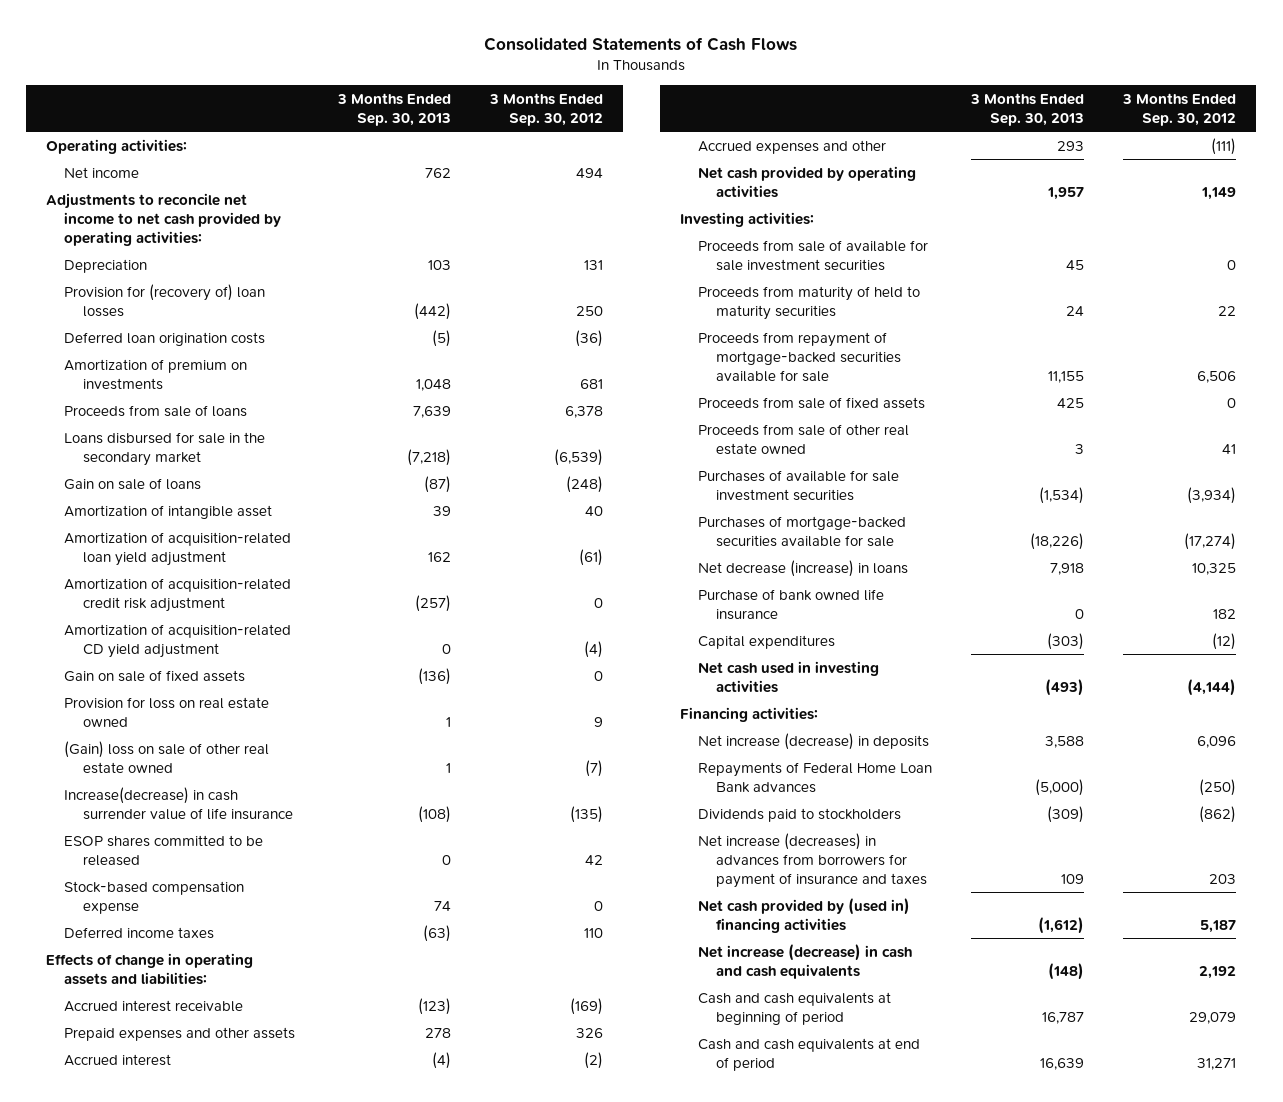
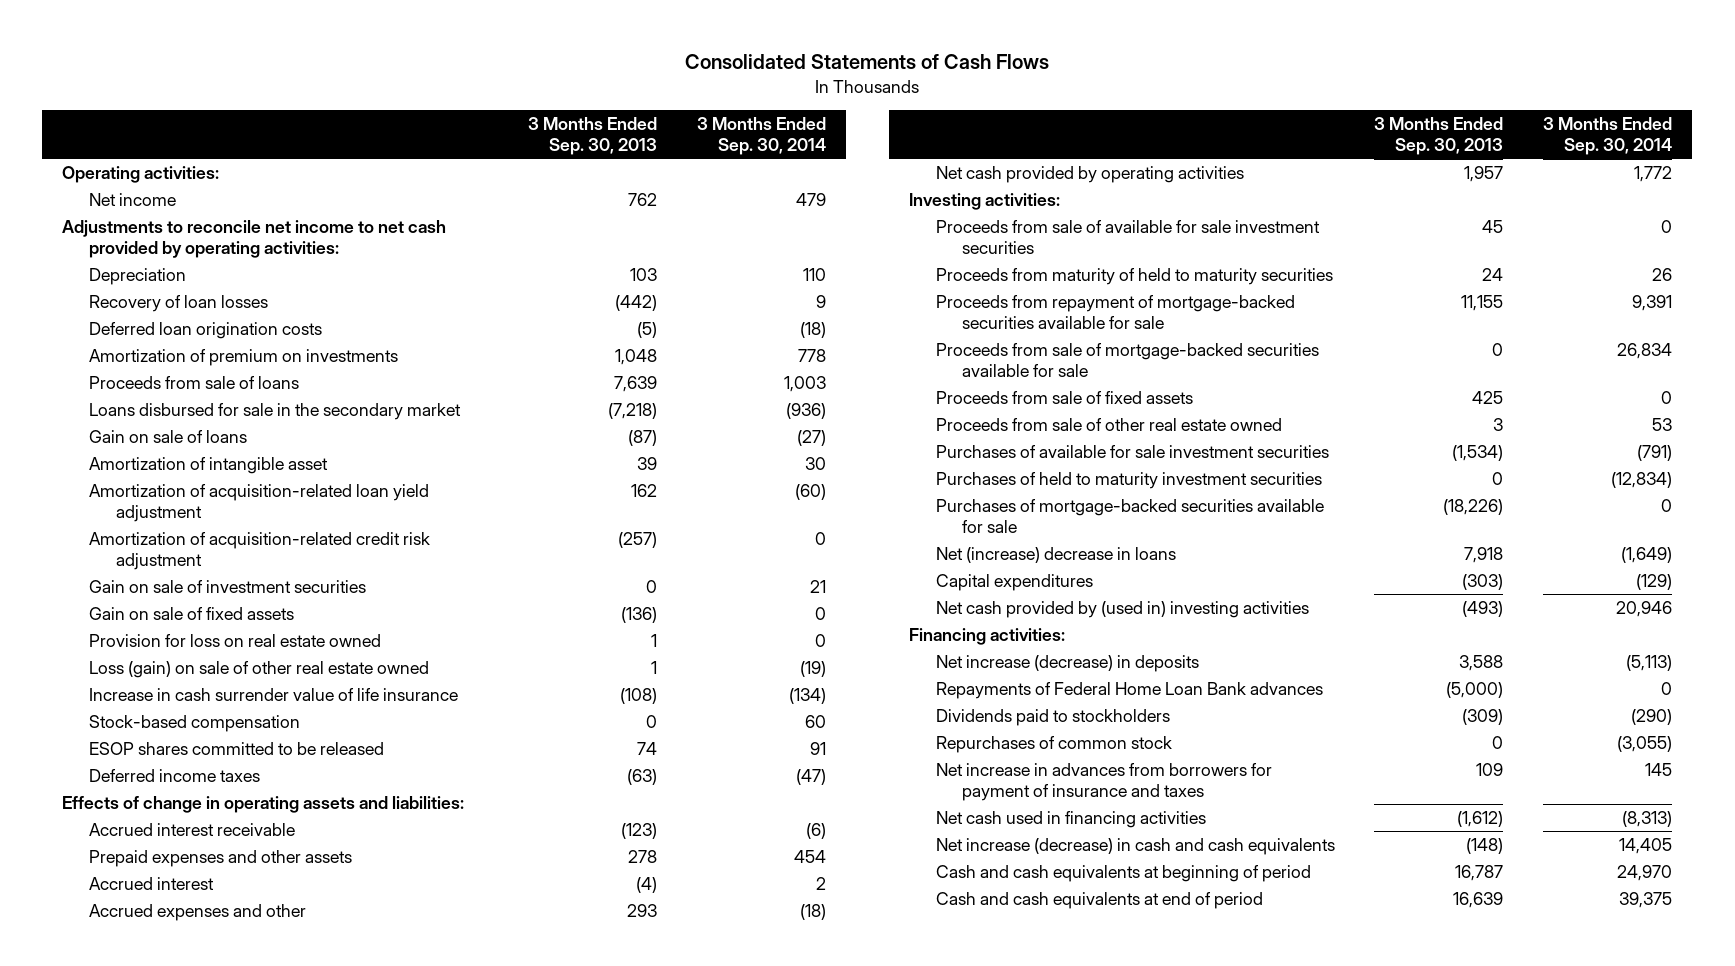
- | 3 Months Ended Sep. 30, 2013 | 3 Months Ended Sep. 30, 2012
+ | 3 Months Ended Sep. 30, 2013 | 3 Months Ended Sep. 30, 2014
- Provision for (recovery of) loan losses | (442) | 250
+ Recovery of loan losses | (442) | 9
- Amortization of acquisition-related CD yield adjustment | 0 | (4)
+ Gain on sale of investment securities | 0 | 21
- (Gain) loss on sale of other real estate owned | 1 | (7)
- Increase(decrease) in cash surrender value of life insurance | (108) | (135)
- ESOP shares committed to be released | 0 | 42
- Stock-based compensation expense | 74 | 0
+ Loss (gain) on sale of other real estate owned | 1 | (19)
+ Increase in cash surrender value of life insurance | (108) | (134)
+ Stock-based compensation | 0 | 60
+ ESOP shares committed to be released | 74 | 91
+ Proceeds from sale of mortgage-backed securities available for sale | 0 | 26,834
+ Purchases of held to maturity investment securities | 0 | (12,834)
- Net decrease (increase) in loans | 7,918 | 10,325
- Purchase of bank owned life insurance | 0 | 182
+ Net (increase) decrease in loans | 7,918 | (1,649)
- Net cash used in investing activities | (493) | (4,144)
+ Net cash provided by (used in) investing activities | (493) | 20,946
- Net increase (decreases) in advances from borrowers for payment of insurance and taxes | 109 | 203
- Net cash provided by (used in) financing activities | (1,612) | 5,187
+ Repurchases of common stock | 0 | (3,055)
+ Net increase in advances from borrowers for payment of insurance and taxes | 109 | 145
+ Net cash used in financing activities | (1,612) | (8,313)

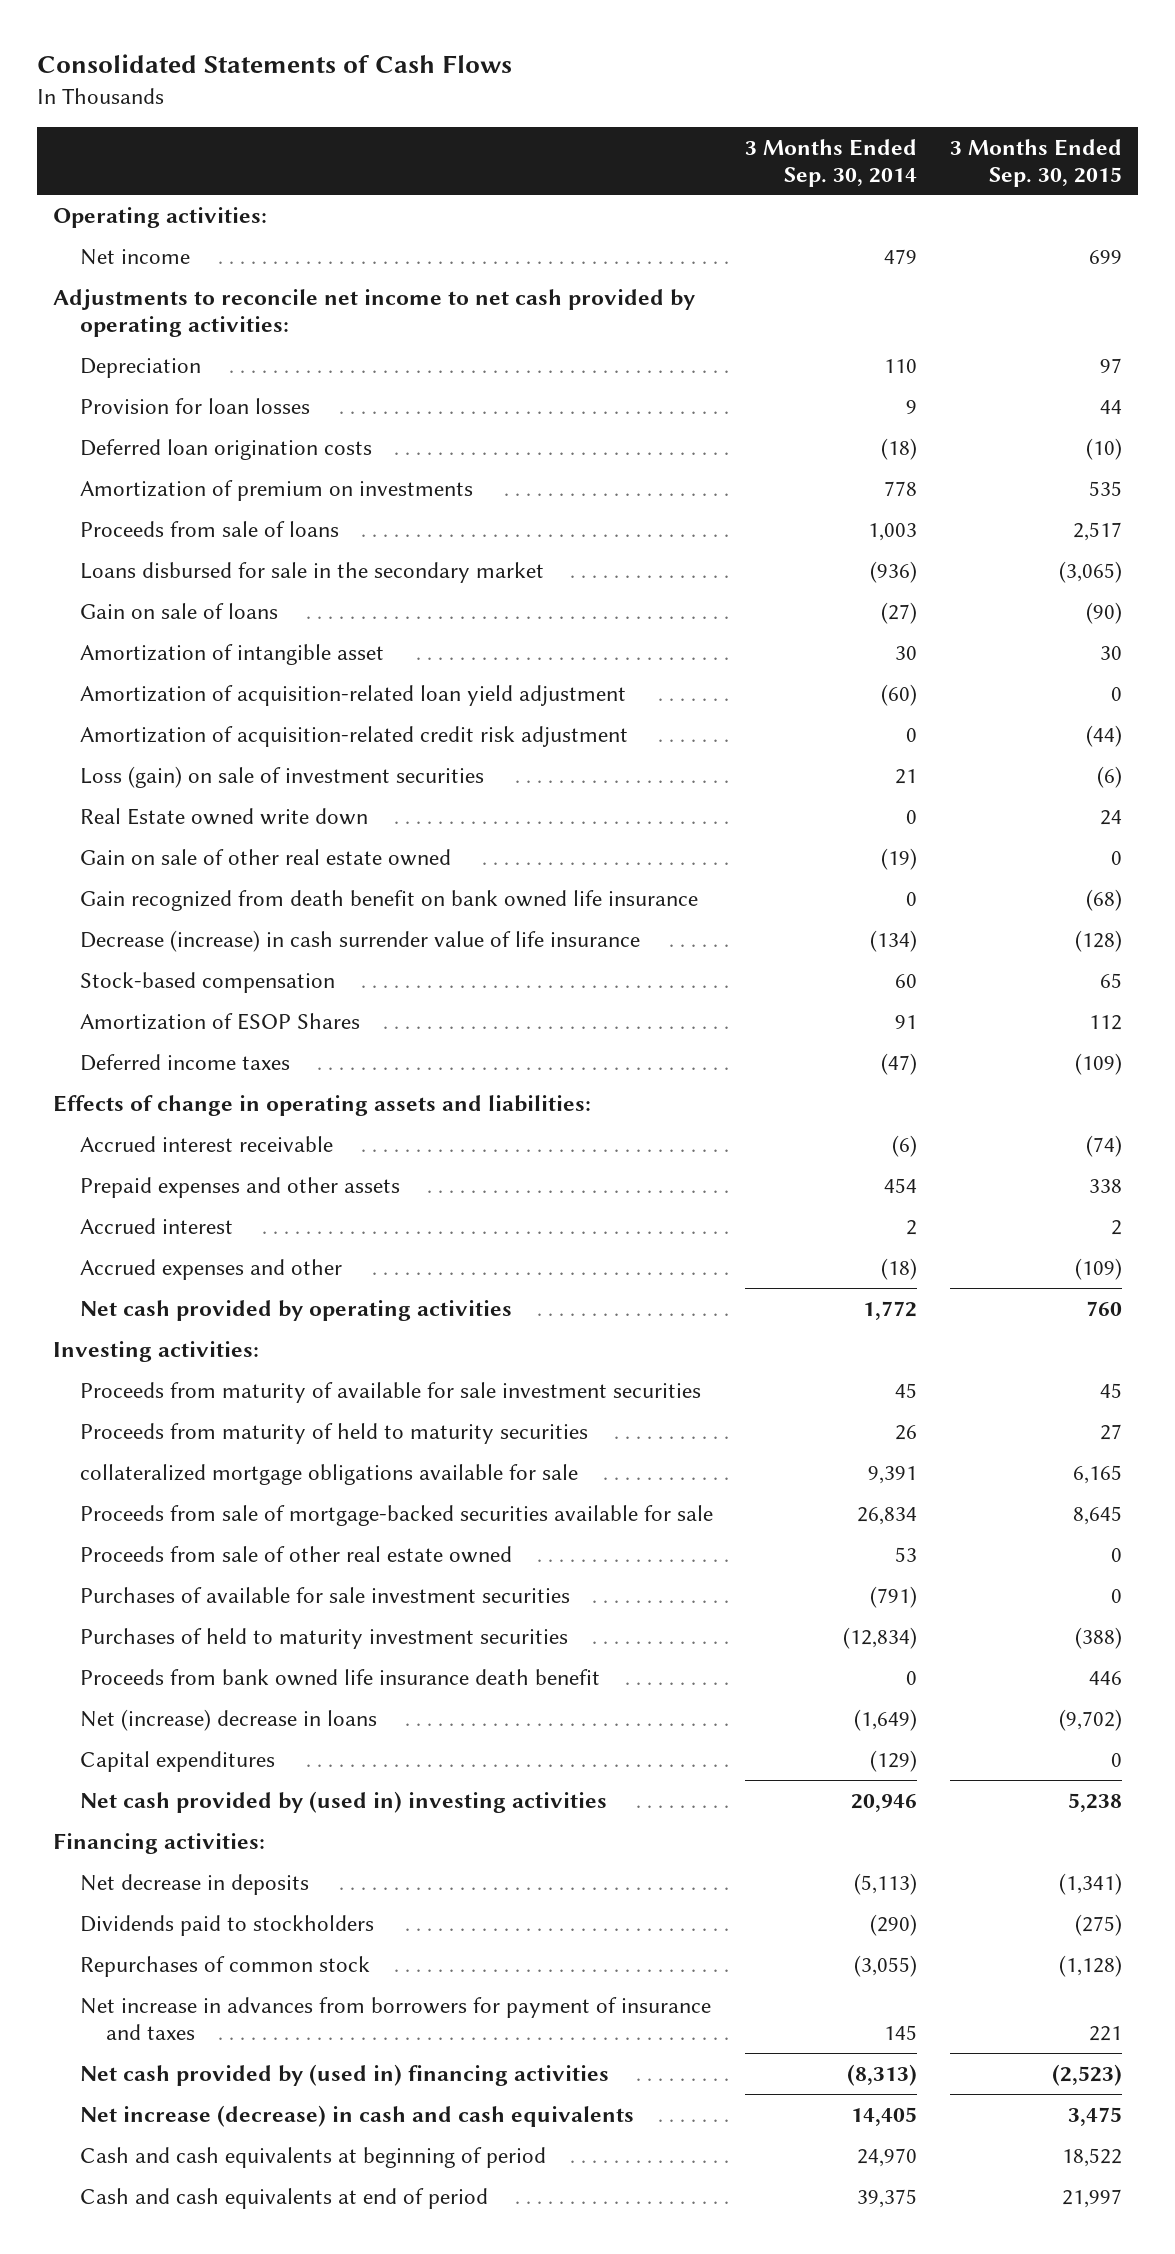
- | 3 Months Ended Sep. 30, 2013 | 3 Months Ended Sep. 30, 2014
+ | 3 Months Ended Sep. 30, 2014 | 3 Months Ended Sep. 30, 2015
- Recovery of loan losses | (442) | 9
+ Provision for loan losses | 9 | 44
- Gain on sale of investment securities | 0 | 21
- Gain on sale of fixed assets | (136) | 0
- Provision for loss on real estate owned | 1 | 0
- Loss (gain) on sale of other real estate owned | 1 | (19)
- Increase in cash surrender value of life insurance | (108) | (134)
+ Loss (gain) on sale of investment securities | 21 | (6)
+ Real Estate owned write down | 0 | 24
+ Gain on sale of other real estate owned | (19) | 0
+ Gain recognized from death benefit on bank owned life insurance | 0 | (68)
+ Decrease (increase) in cash surrender value of life insurance | (134) | (128)
- ESOP shares committed to be released | 74 | 91
+ Amortization of ESOP Shares | 91 | 112
- Proceeds from sale of available for sale investment securities | 45 | 0
+ Proceeds from maturity of available for sale investment securities | 45 | 45
- Proceeds from repayment of mortgage-backed securities available for sale | 11,155 | 9,391
+ collateralized mortgage obligations available for sale | 9,391 | 6,165
- Proceeds from sale of fixed assets | 425 | 0
- Purchases of mortgage-backed securities available for sale | (18,226) | 0
+ Proceeds from bank owned life insurance death benefit | 0 | 446
- Net increase (decrease) in deposits | 3,588 | (5,113)
- Repayments of Federal Home Loan Bank advances | (5,000) | 0
+ Net decrease in deposits | (5,113) | (1,341)
- Net cash used in financing activities | (1,612) | (8,313)
+ Net cash provided by (used in) financing activities | (8,313) | (2,523)

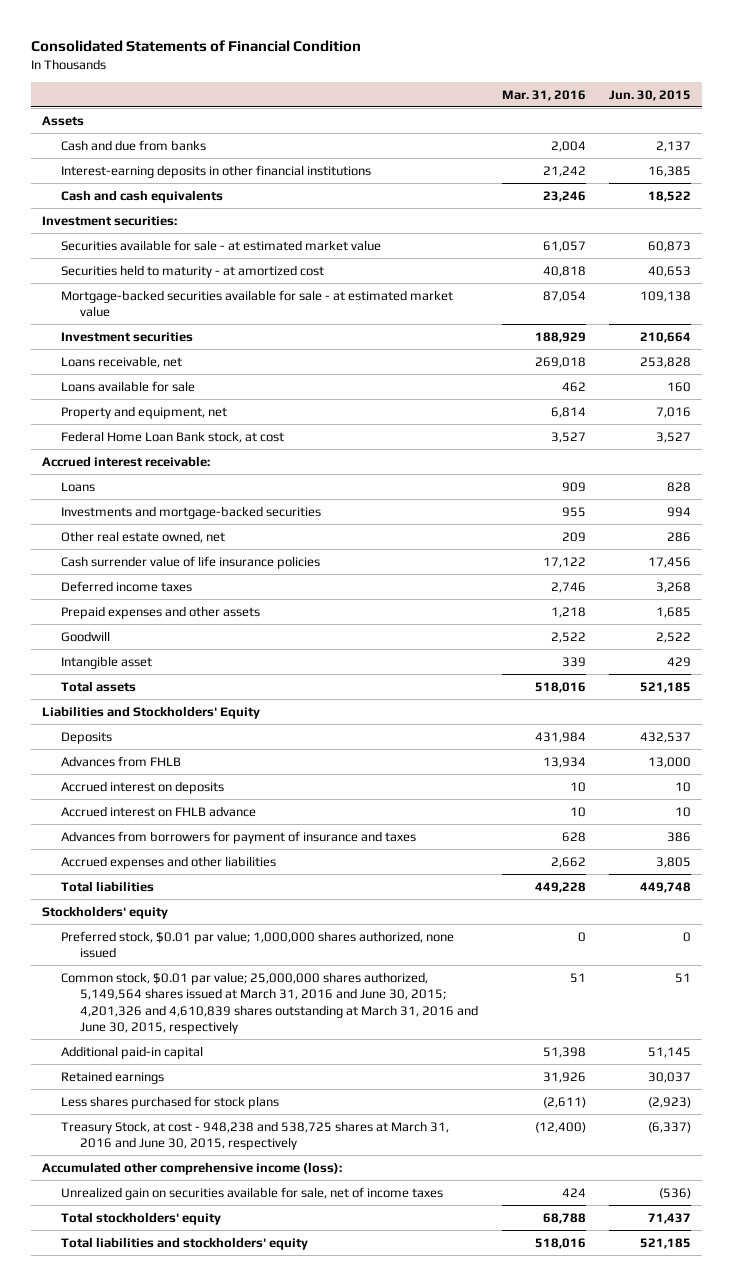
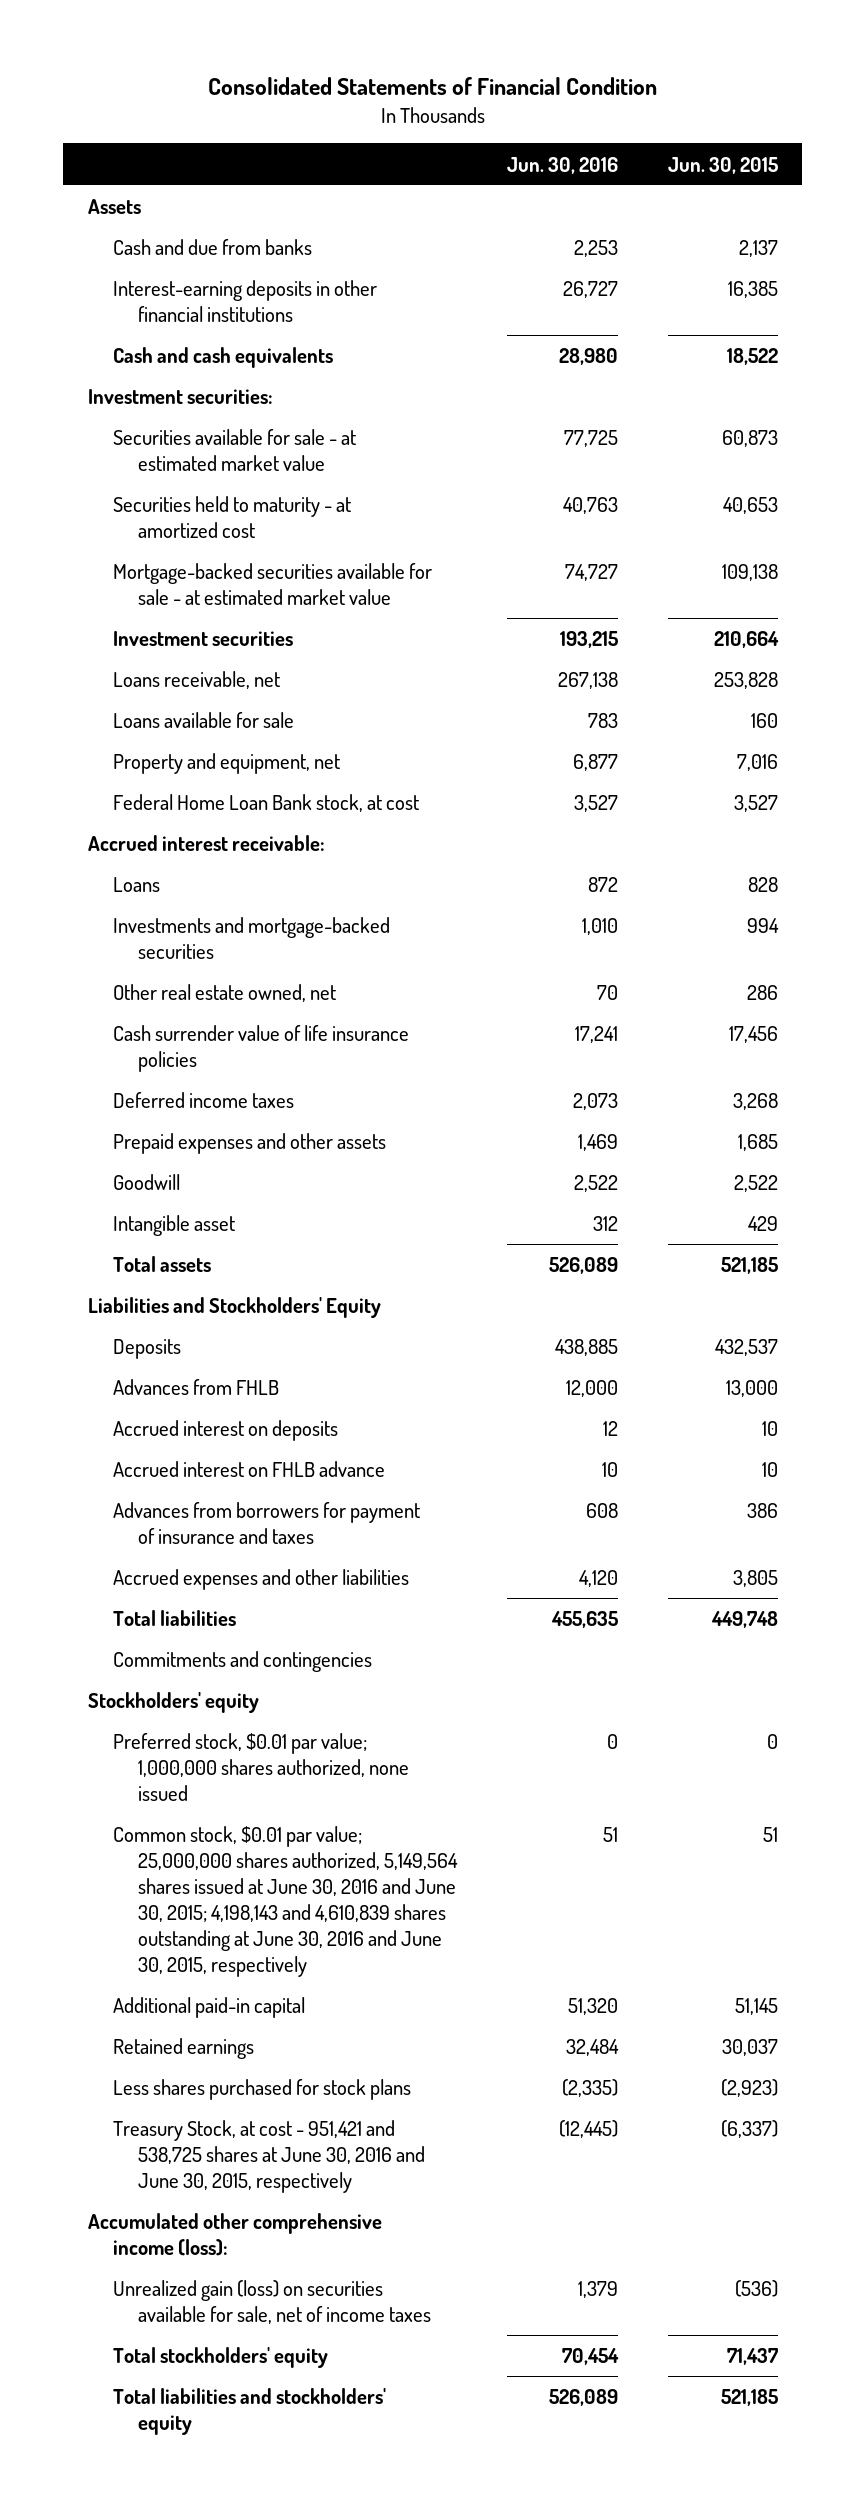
- | Mar. 31, 2016 | Jun. 30, 2015
+ | Jun. 30, 2016 | Jun. 30, 2015
+ Commitments and contingencies
- Common stock, $0.01 par value; 25,000,000 shares authorized, 5,149,564 shares issued at March 31, 2016 and June 30, 2015; 4,201,326 and 4,610,839 shares outstanding at March 31, 2016 and June 30, 2015, respectively | 51 | 51
+ Common stock, $0.01 par value; 25,000,000 shares authorized, 5,149,564 shares issued at June 30, 2016 and June 30, 2015; 4,198,143 and 4,610,839 shares outstanding at June 30, 2016 and June 30, 2015, respectively | 51 | 51
- Treasury Stock, at cost - 948,238 and 538,725 shares at March 31, 2016 and June 30, 2015, respectively | (12,400) | (6,337)
+ Treasury Stock, at cost - 951,421 and 538,725 shares at June 30, 2016 and June 30, 2015, respectively | (12,445) | (6,337)
- Unrealized gain on securities available for sale, net of income taxes | 424 | (536)
+ Unrealized gain (loss) on securities available for sale, net of income taxes | 1,379 | (536)

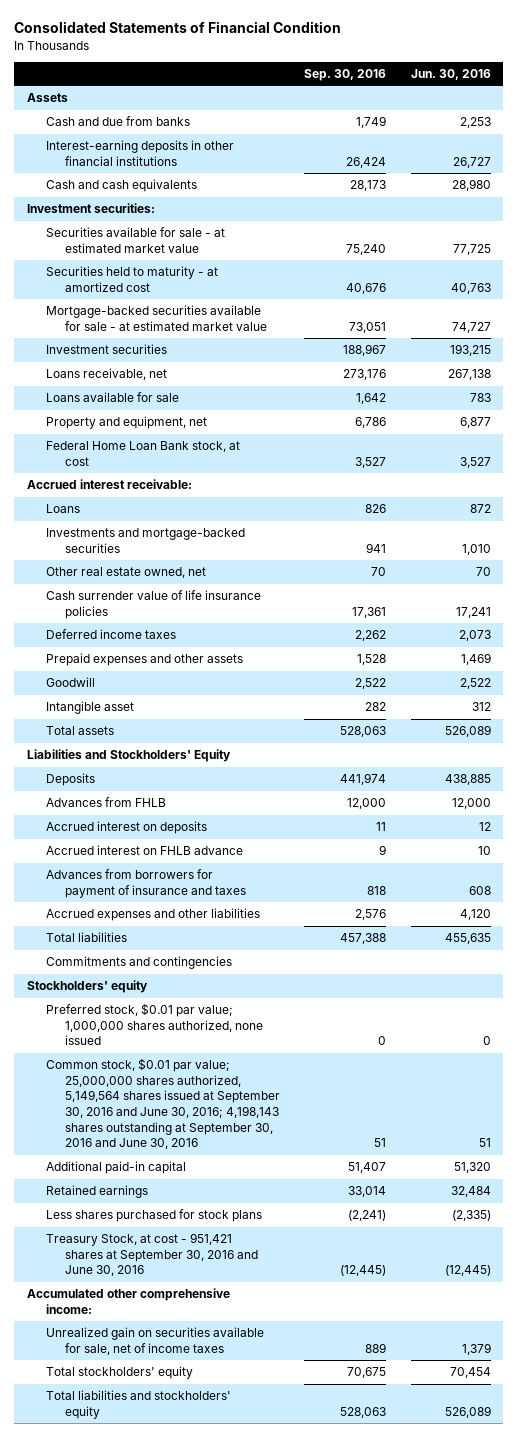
- | Jun. 30, 2016 | Jun. 30, 2015
+ | Sep. 30, 2016 | Jun. 30, 2016
- Common stock, $0.01 par value; 25,000,000 shares authorized, 5,149,564 shares issued at June 30, 2016 and June 30, 2015; 4,198,143 and 4,610,839 shares outstanding at June 30, 2016 and June 30, 2015, respectively | 51 | 51
+ Common stock, $0.01 par value; 25,000,000 shares authorized, 5,149,564 shares issued at September 30, 2016 and June 30, 2016; 4,198,143 shares outstanding at September 30, 2016 and June 30, 2016 | 51 | 51
- Treasury Stock, at cost - 951,421 and 538,725 shares at June 30, 2016 and June 30, 2015, respectively | (12,445) | (6,337)
- Accumulated other comprehensive income (loss):
- Unrealized gain (loss) on securities available for sale, net of income taxes | 1,379 | (536)
+ Treasury Stock, at cost - 951,421 shares at September 30, 2016 and June 30, 2016 | (12,445) | (12,445)
+ Accumulated other comprehensive income:
+ Unrealized gain on securities available for sale, net of income taxes | 889 | 1,379

